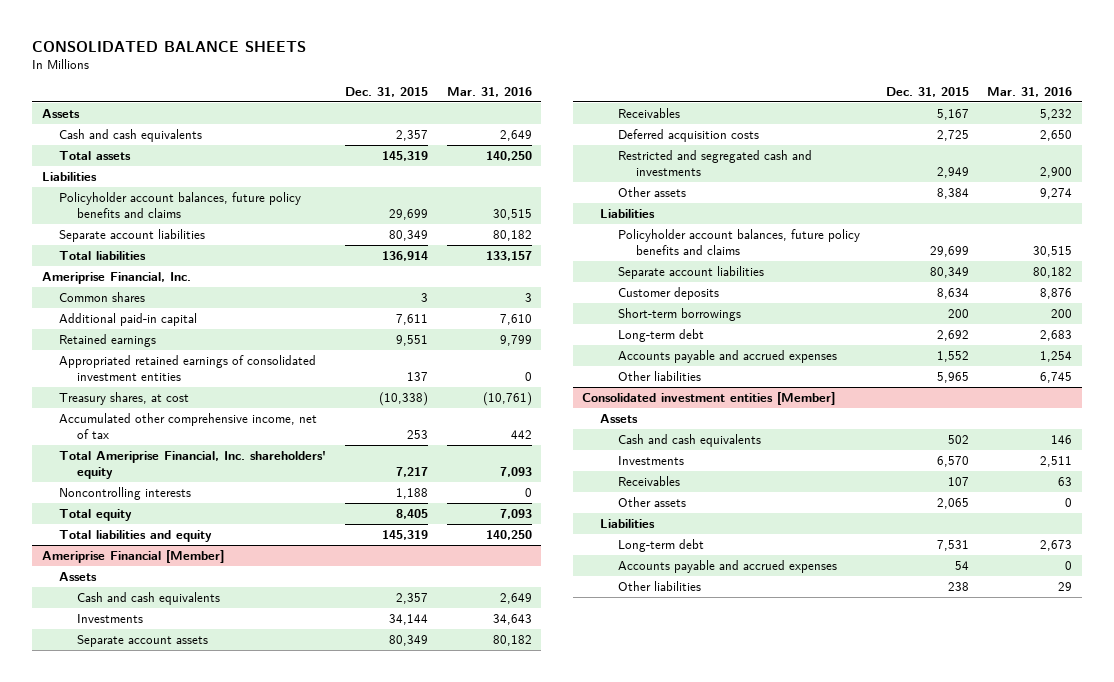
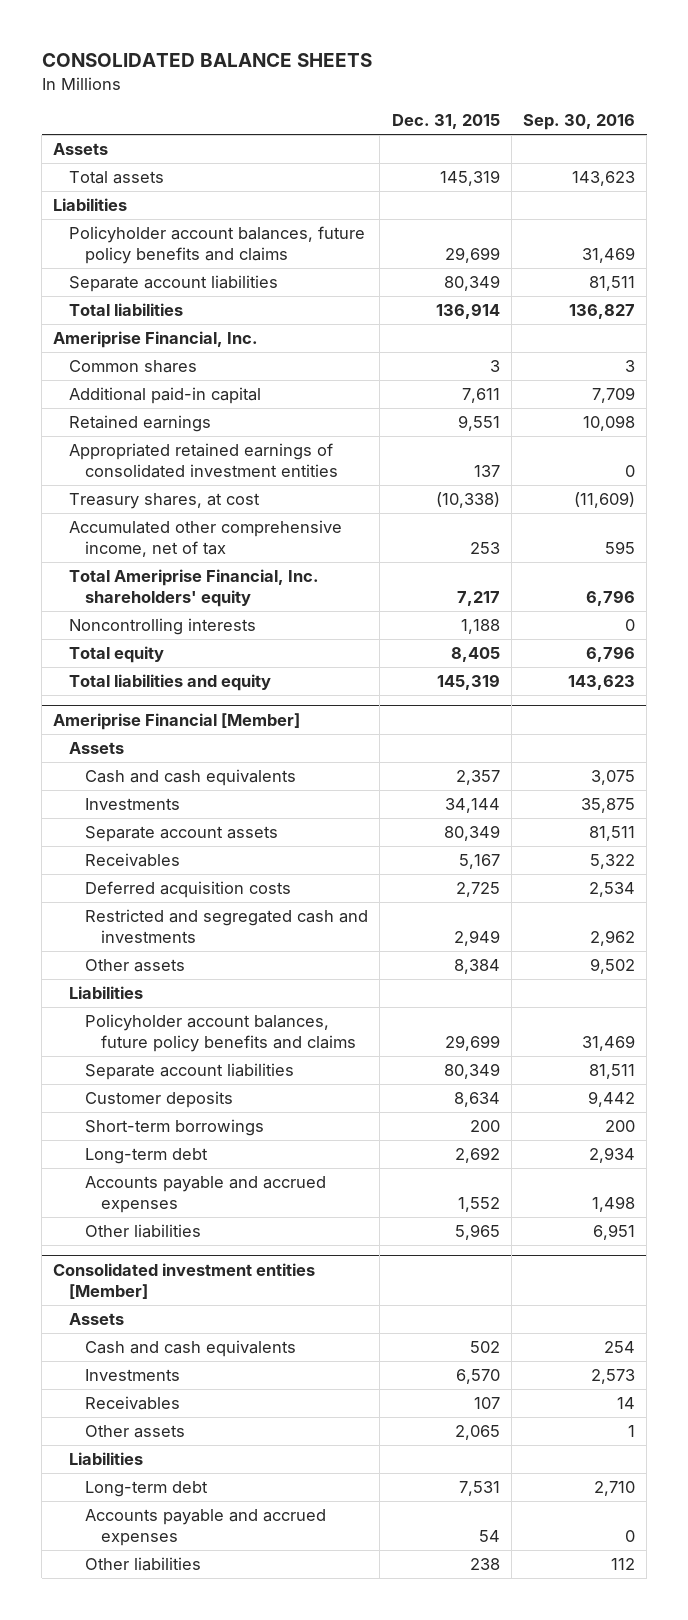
- | Dec. 31, 2015 | Mar. 31, 2016
+ | Dec. 31, 2015 | Sep. 30, 2016
- Cash and cash equivalents | 2,357 | 2,649

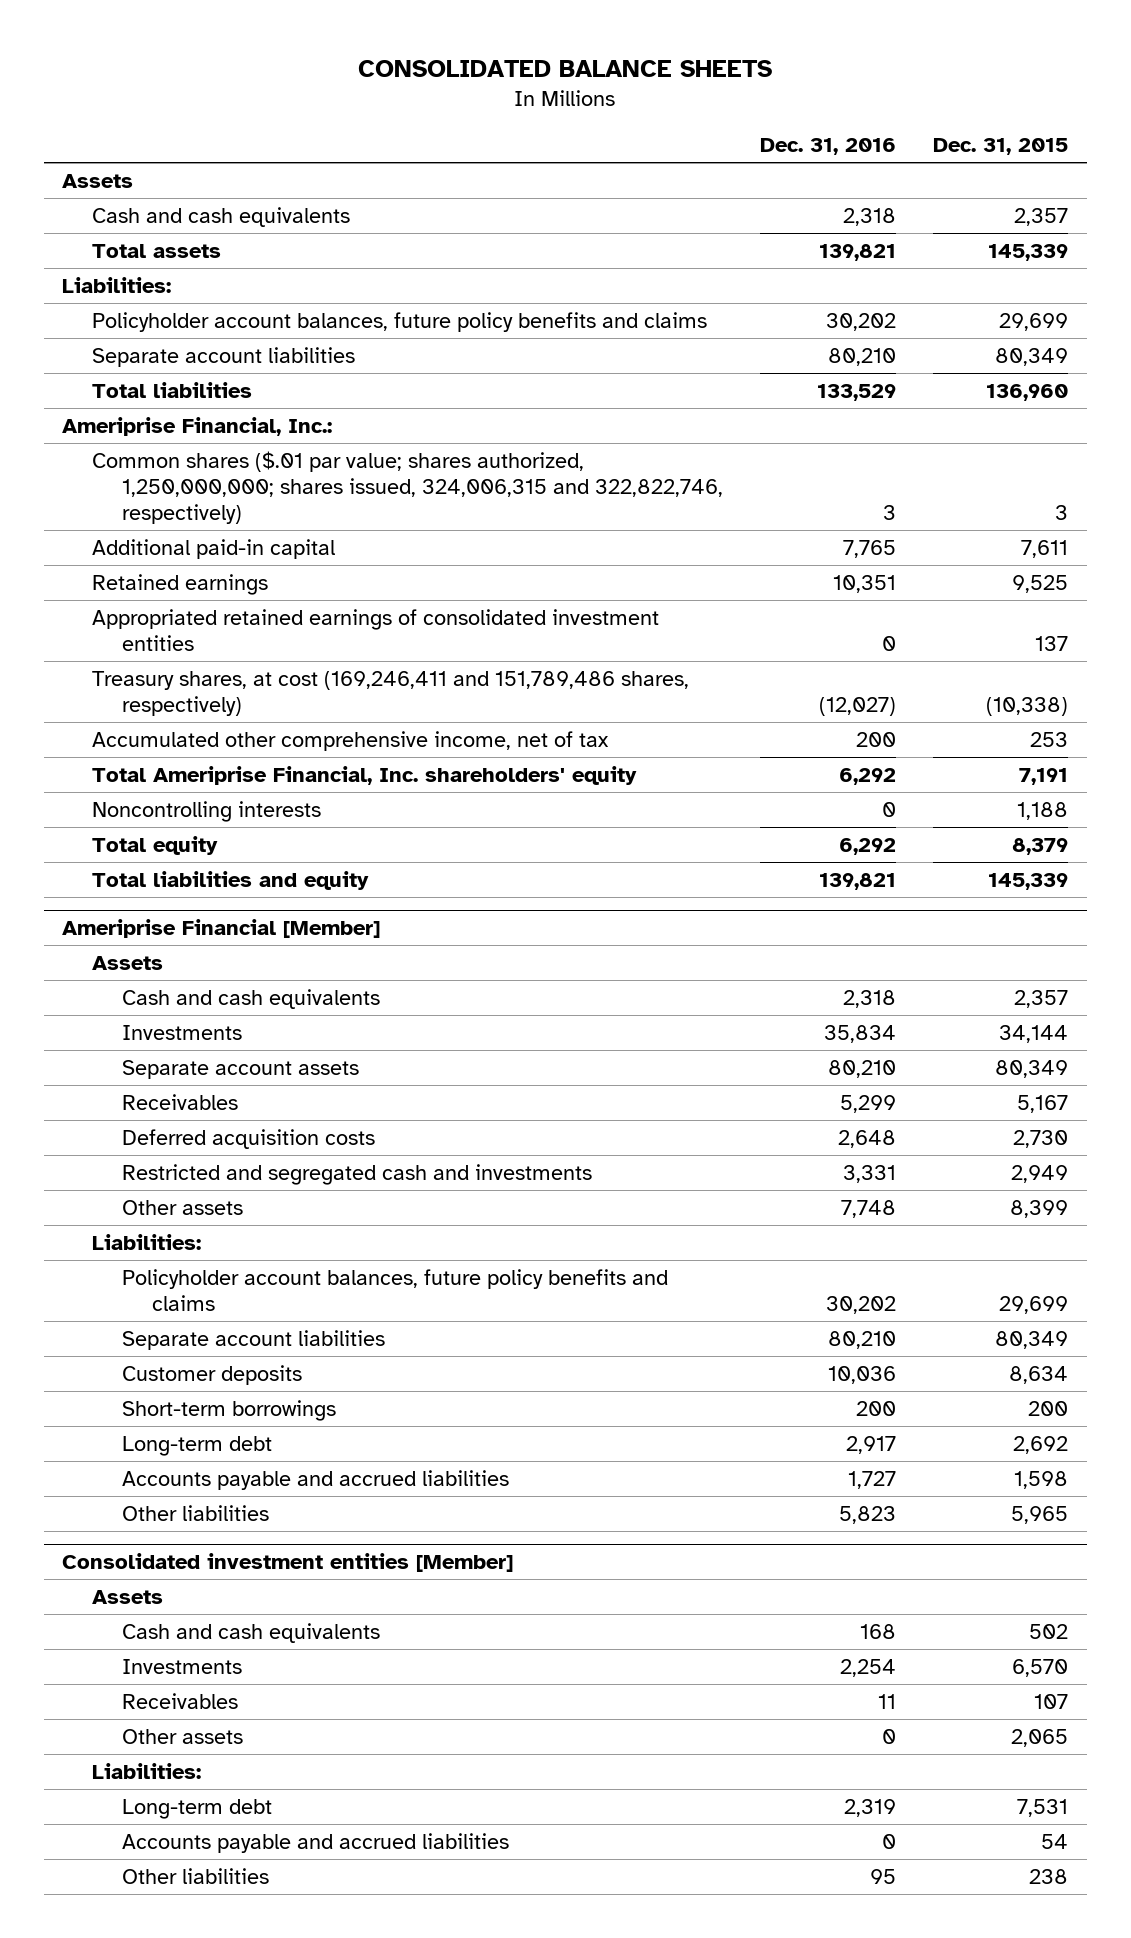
- | Dec. 31, 2015 | Sep. 30, 2016
+ | Dec. 31, 2016 | Dec. 31, 2015
- Total assets | 145,319 | 143,623
- Liabilities
+ Cash and cash equivalents | 2,318 | 2,357
+ Total assets | 139,821 | 145,339
+ Liabilities:
- Total liabilities | 136,914 | 136,827
- Ameriprise Financial, Inc.
- Common shares | 3 | 3
+ Total liabilities | 133,529 | 136,960
+ Ameriprise Financial, Inc.:
+ Common shares ($.01 par value; shares authorized, 1,250,000,000; shares issued, 324,006,315 and 322,822,746, respectively) | 3 | 3
- Retained earnings | 9,551 | 10,098
+ Retained earnings | 10,351 | 9,525
- Treasury shares, at cost | (10,338) | (11,609)
+ Treasury shares, at cost (169,246,411 and 151,789,486 shares, respectively) | (12,027) | (10,338)
- Total Ameriprise Financial, Inc. shareholders' equity | 7,217 | 6,796
+ Total Ameriprise Financial, Inc. shareholders' equity | 6,292 | 7,191
- Total equity | 8,405 | 6,796
- Total liabilities and equity | 145,319 | 143,623
+ Total equity | 6,292 | 8,379
+ Total liabilities and equity | 139,821 | 145,339
@ Ameriprise Financial [Member]
- Deferred acquisition costs | 2,725 | 2,534
+ Deferred acquisition costs | 2,648 | 2,730
- Other assets | 8,384 | 9,502
- Liabilities
+ Other assets | 7,748 | 8,399
+ Liabilities:
- Accounts payable and accrued expenses | 1,552 | 1,498
+ Accounts payable and accrued liabilities | 1,727 | 1,598
@ Consolidated investment entities [Member]
- Liabilities
+ Liabilities:
- Accounts payable and accrued expenses | 54 | 0
+ Accounts payable and accrued liabilities | 0 | 54

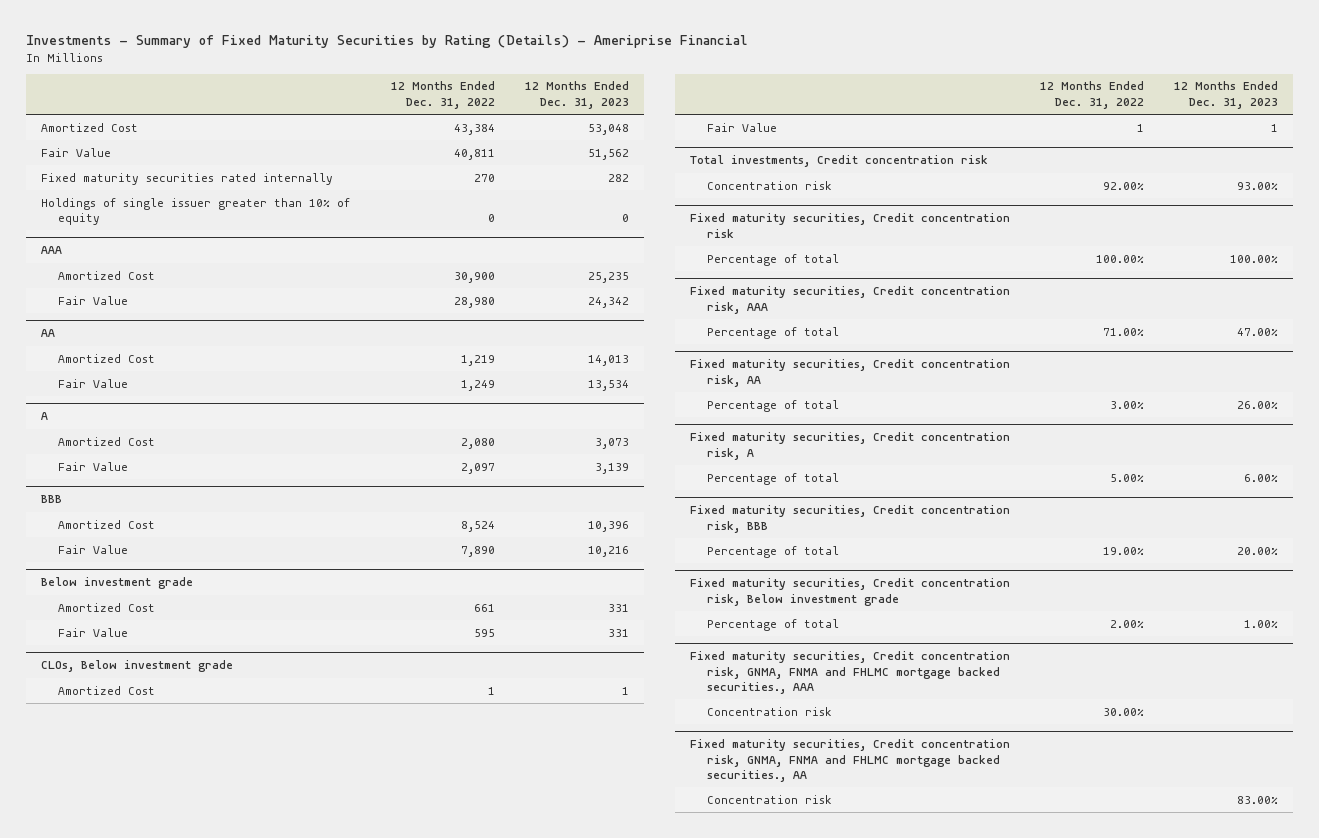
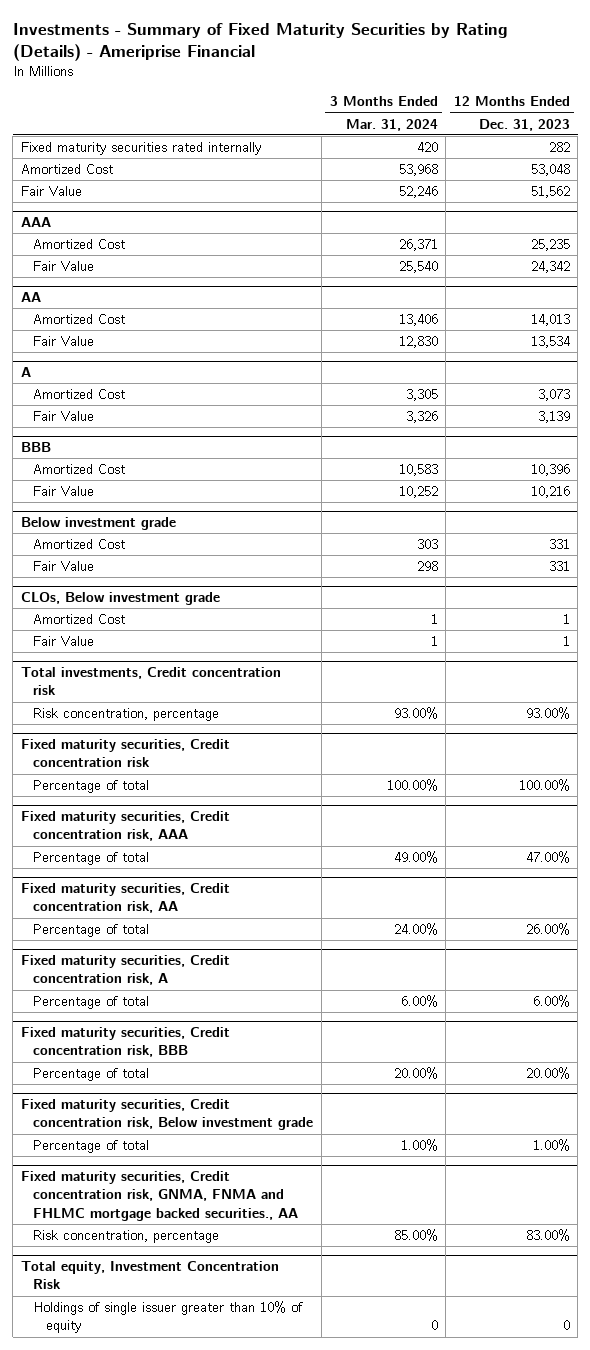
- | 12 Months Ended Dec. 31, 2022 | 12 Months Ended Dec. 31, 2023
+ | 3 Months Ended Mar. 31, 2024 | 12 Months Ended Dec. 31, 2023
moved up: Fixed maturity securities rated internally | 420 | 282
- Holdings of single issuer greater than 10% of equity | 0 | 0
@ Total investments, Credit concentration risk
- Concentration risk | 92.00% | 93.00%
+ Risk concentration, percentage | 93.00% | 93.00%
- Fixed maturity securities, Credit concentration risk, GNMA, FNMA and FHLMC mortgage backed securities., AAA
- Concentration risk | 30.00% |
@ Fixed maturity securities, Credit concentration risk, GNMA, FNMA and FHLMC mortgage backed securities., AA
- Concentration risk | | 83.00%
+ Risk concentration, percentage | 85.00% | 83.00%
+ Total equity, Investment Concentration Risk
+ Holdings of single issuer greater than 10% of equity | 0 | 0

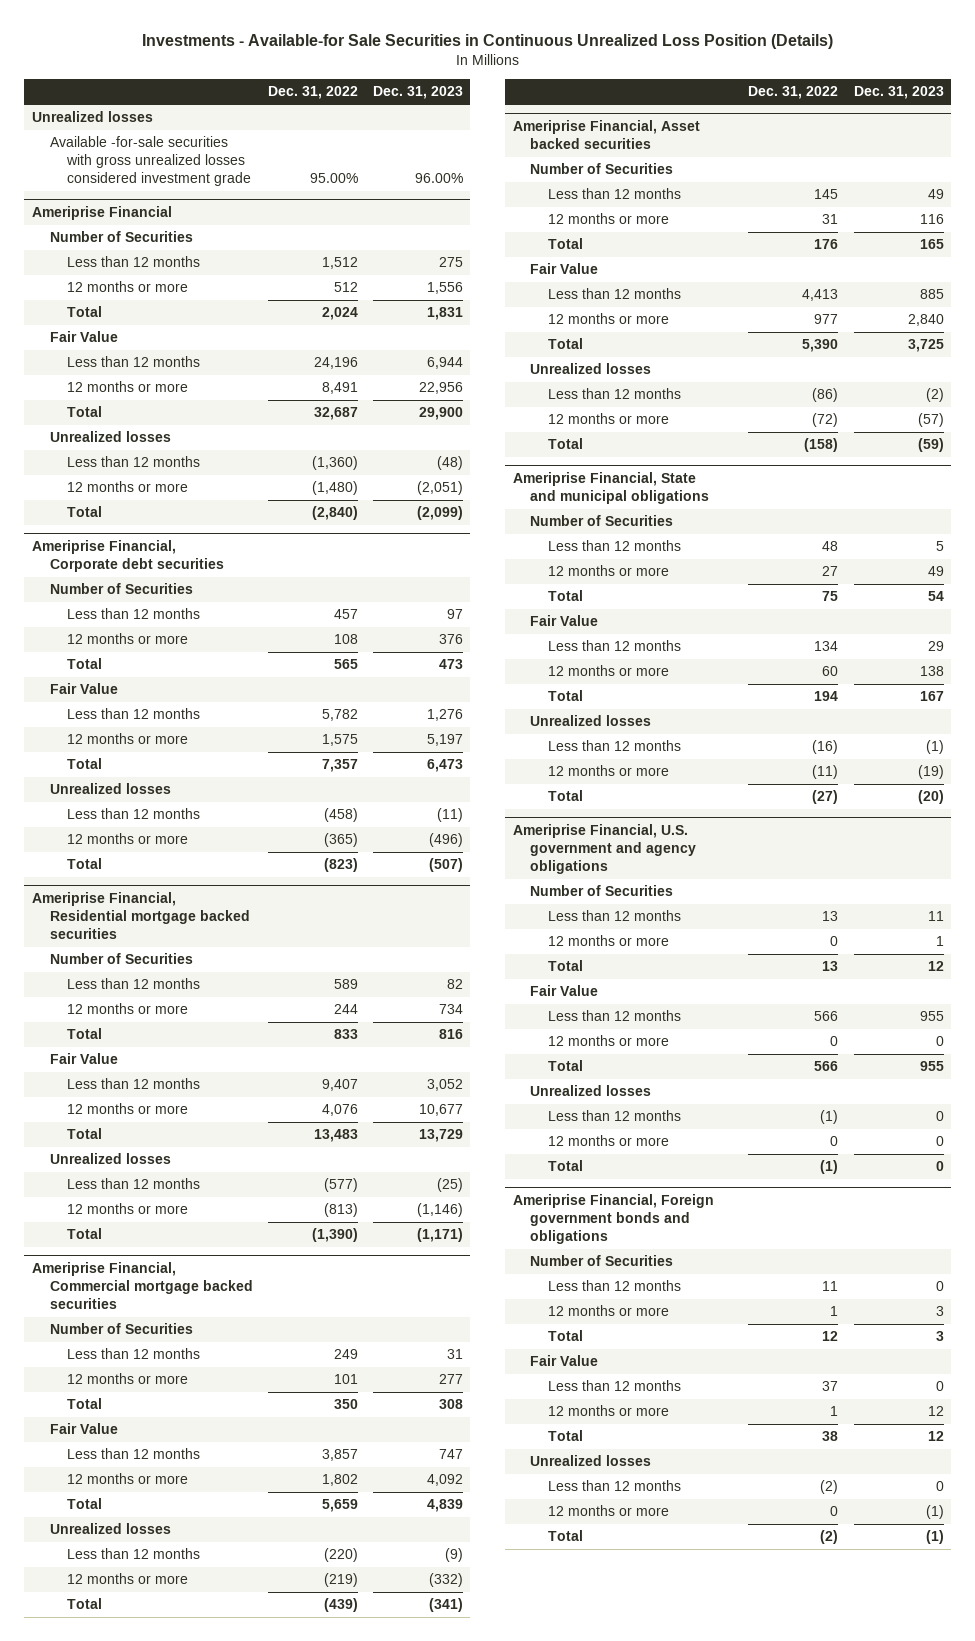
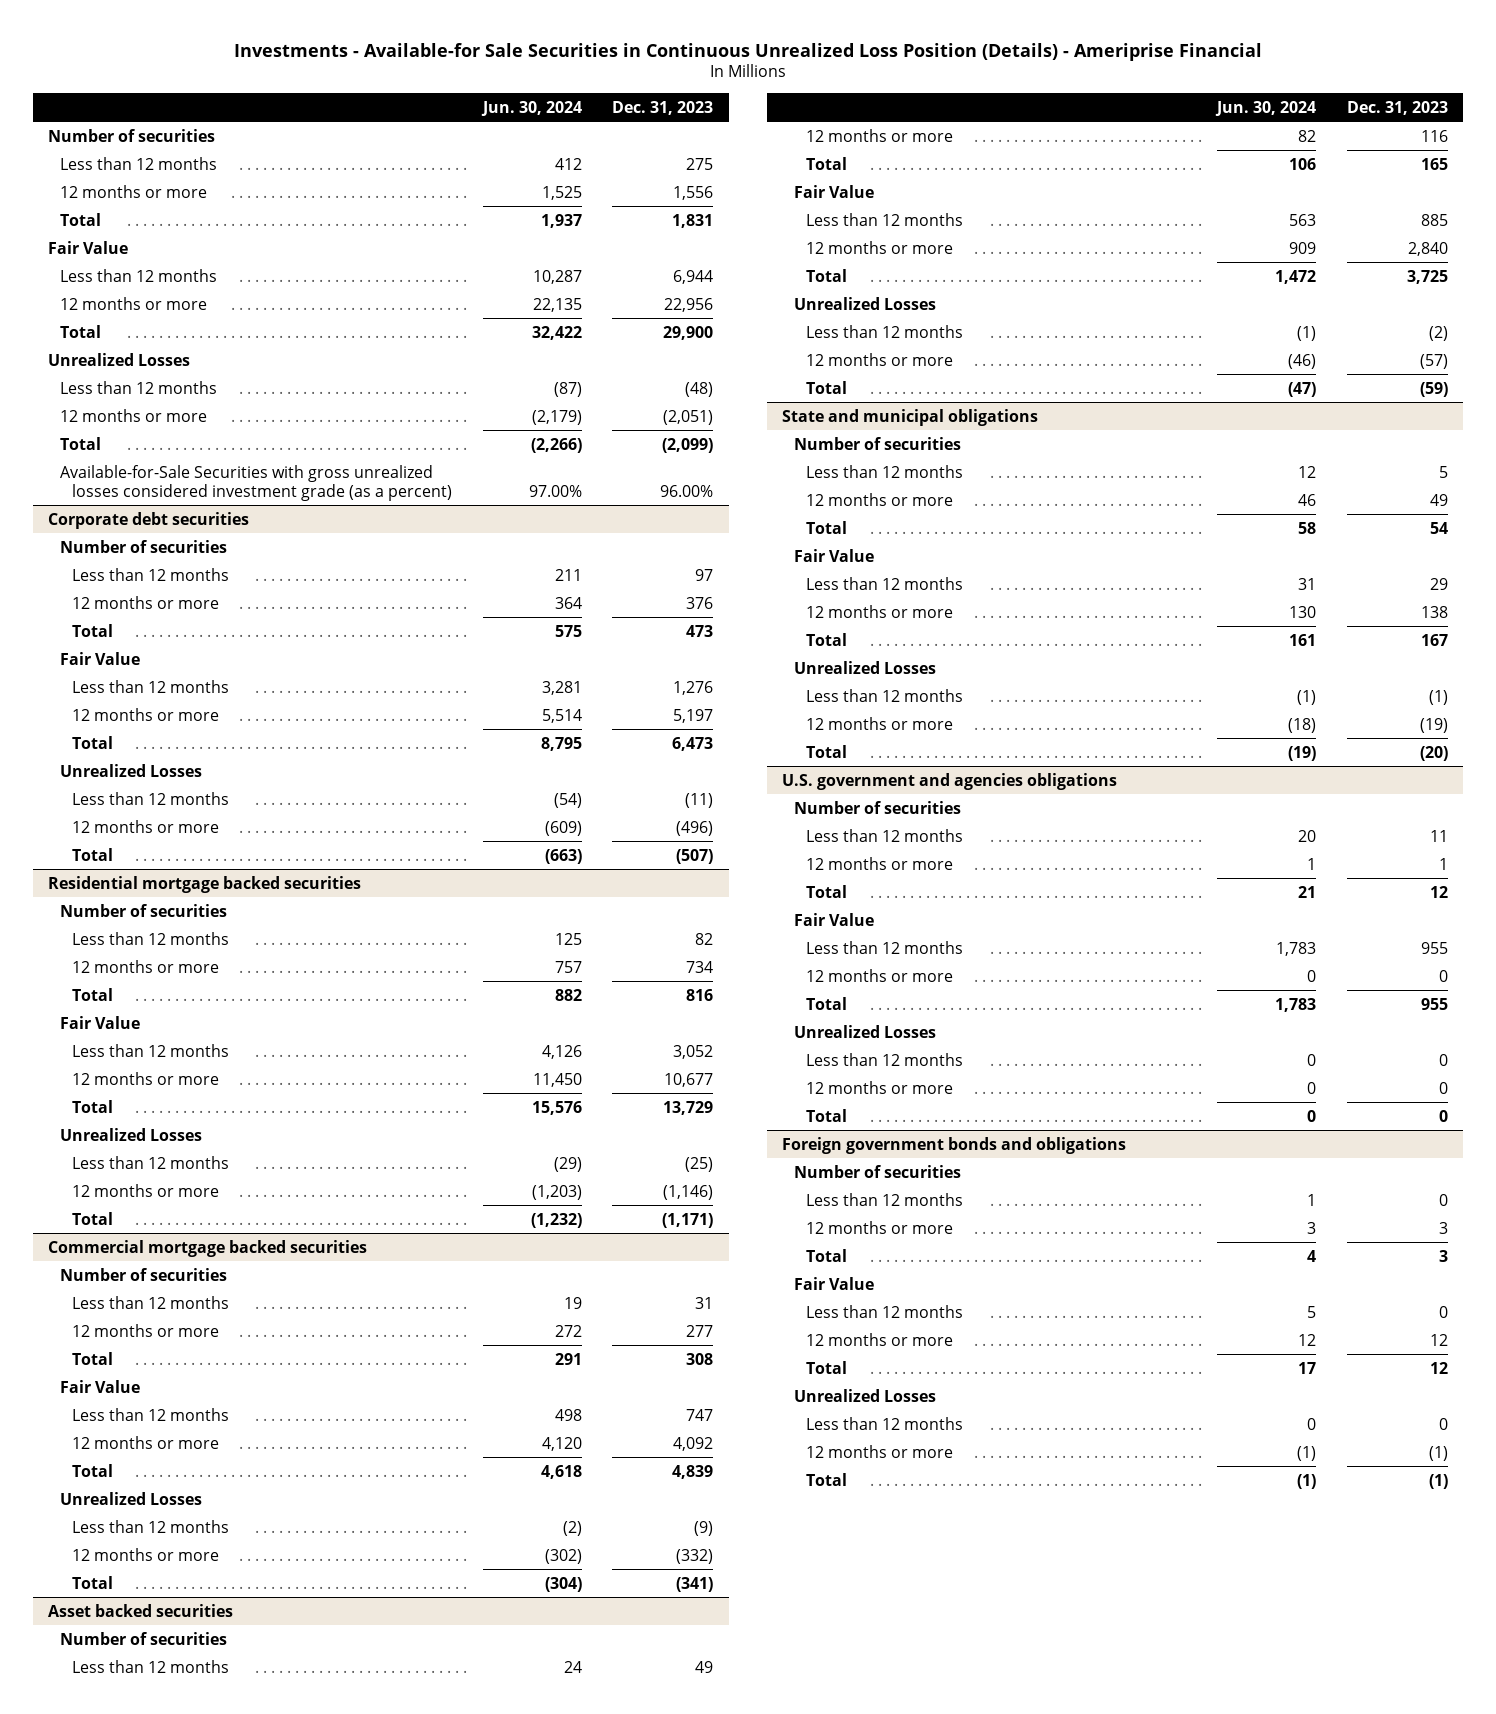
- Investments - Available-for Sale Securities in Continuous Unrealized Loss Position (Details)
+ Investments - Available-for Sale Securities in Continuous Unrealized Loss Position (Details) - Ameriprise Financial
- | Dec. 31, 2022 | Dec. 31, 2023
+ | Jun. 30, 2024 | Dec. 31, 2023
- Unrealized losses
- Available -for-sale securities with gross unrealized losses considered investment grade | 95.00% | 96.00%
- Ameriprise Financial
- Number of Securities
+ Number of securities
- Unrealized losses
+ Unrealized Losses
- Ameriprise Financial, Corporate debt securities
- Number of Securities
+ Available-for-Sale Securities with gross unrealized losses considered investment grade (as a percent) | 97.00% | 96.00%
+ Corporate debt securities
+ Number of securities
- Unrealized losses
+ Unrealized Losses
- Ameriprise Financial, Residential mortgage backed securities
- Number of Securities
+ Residential mortgage backed securities
+ Number of securities
- Unrealized losses
+ Unrealized Losses
- Ameriprise Financial, Commercial mortgage backed securities
- Number of Securities
+ Commercial mortgage backed securities
+ Number of securities
- Unrealized losses
+ Unrealized Losses
- Ameriprise Financial, Asset backed securities
- Number of Securities
+ Asset backed securities
+ Number of securities
- Unrealized losses
+ Unrealized Losses
- Ameriprise Financial, State and municipal obligations
- Number of Securities
+ State and municipal obligations
+ Number of securities
- Unrealized losses
+ Unrealized Losses
- Ameriprise Financial, U.S. government and agency obligations
- Number of Securities
+ U.S. government and agencies obligations
+ Number of securities
- Unrealized losses
+ Unrealized Losses
- Ameriprise Financial, Foreign government bonds and obligations
- Number of Securities
+ Foreign government bonds and obligations
+ Number of securities
- Unrealized losses
+ Unrealized Losses

